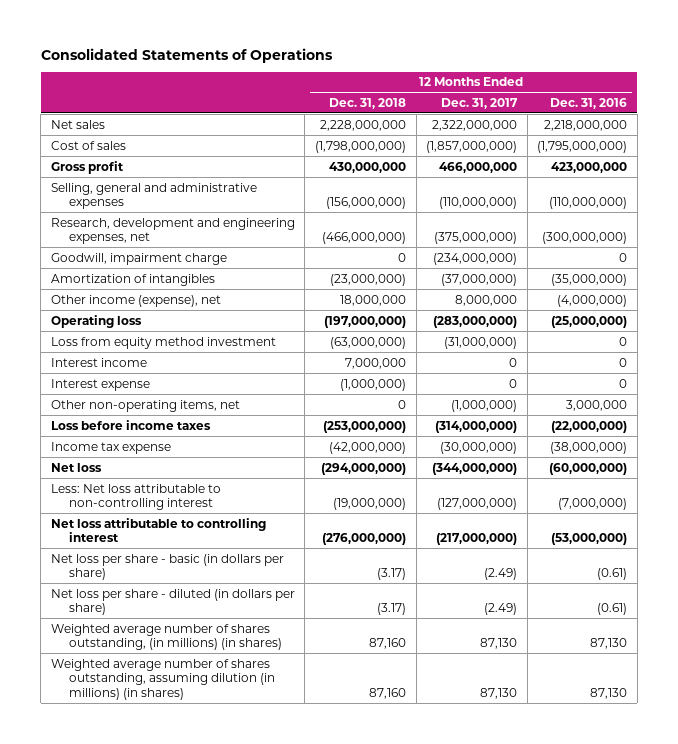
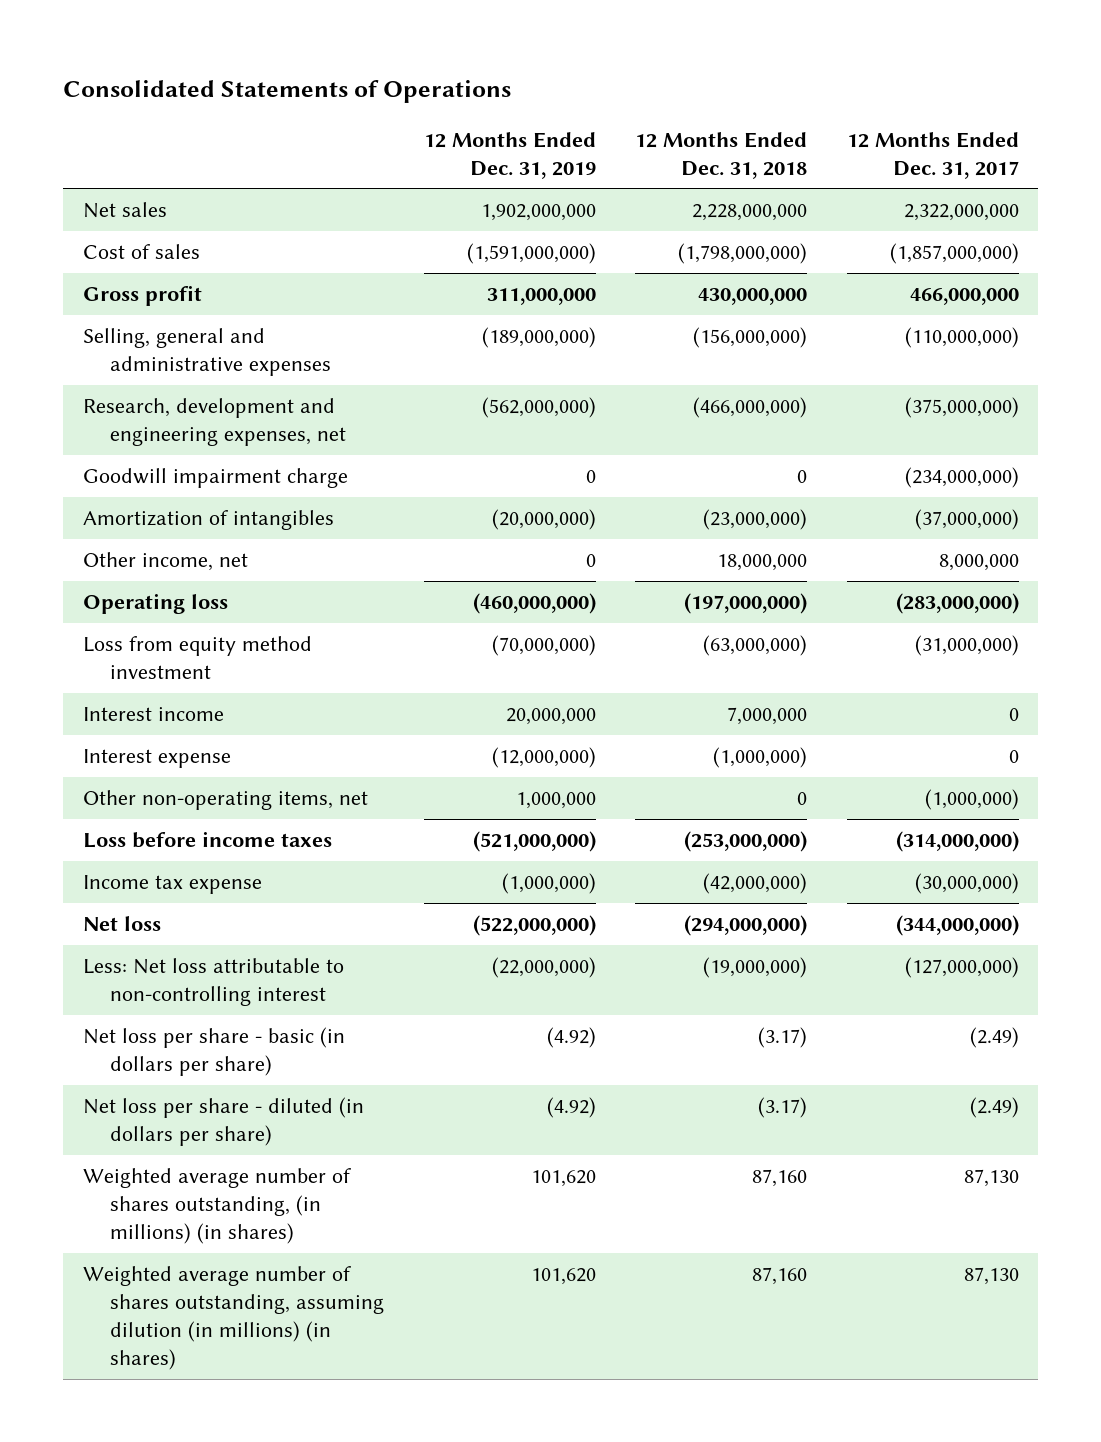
- | 12 Months Ended Dec. 31, 2018 | 12 Months Ended Dec. 31, 2017 | 12 Months Ended Dec. 31, 2016
+ | 12 Months Ended Dec. 31, 2019 | 12 Months Ended Dec. 31, 2018 | 12 Months Ended Dec. 31, 2017
- Goodwill, impairment charge | 0 | (234,000,000) | 0
+ Goodwill impairment charge | 0 | 0 | (234,000,000)
- Other income (expense), net | 18,000,000 | 8,000,000 | (4,000,000)
+ Other income, net | 0 | 18,000,000 | 8,000,000
- Net loss attributable to controlling interest | (276,000,000) | (217,000,000) | (53,000,000)

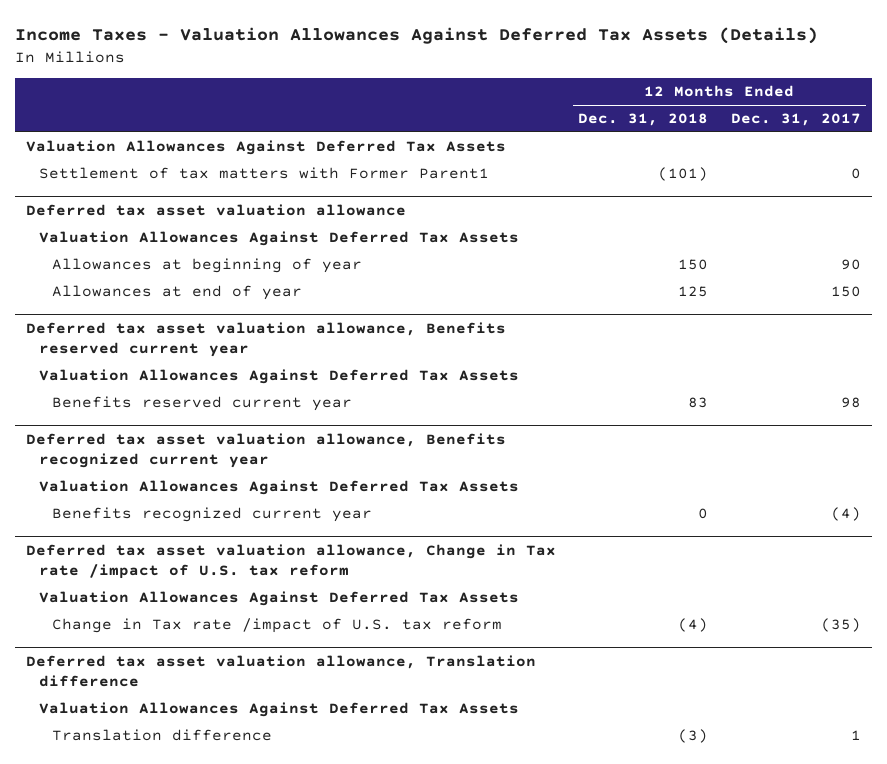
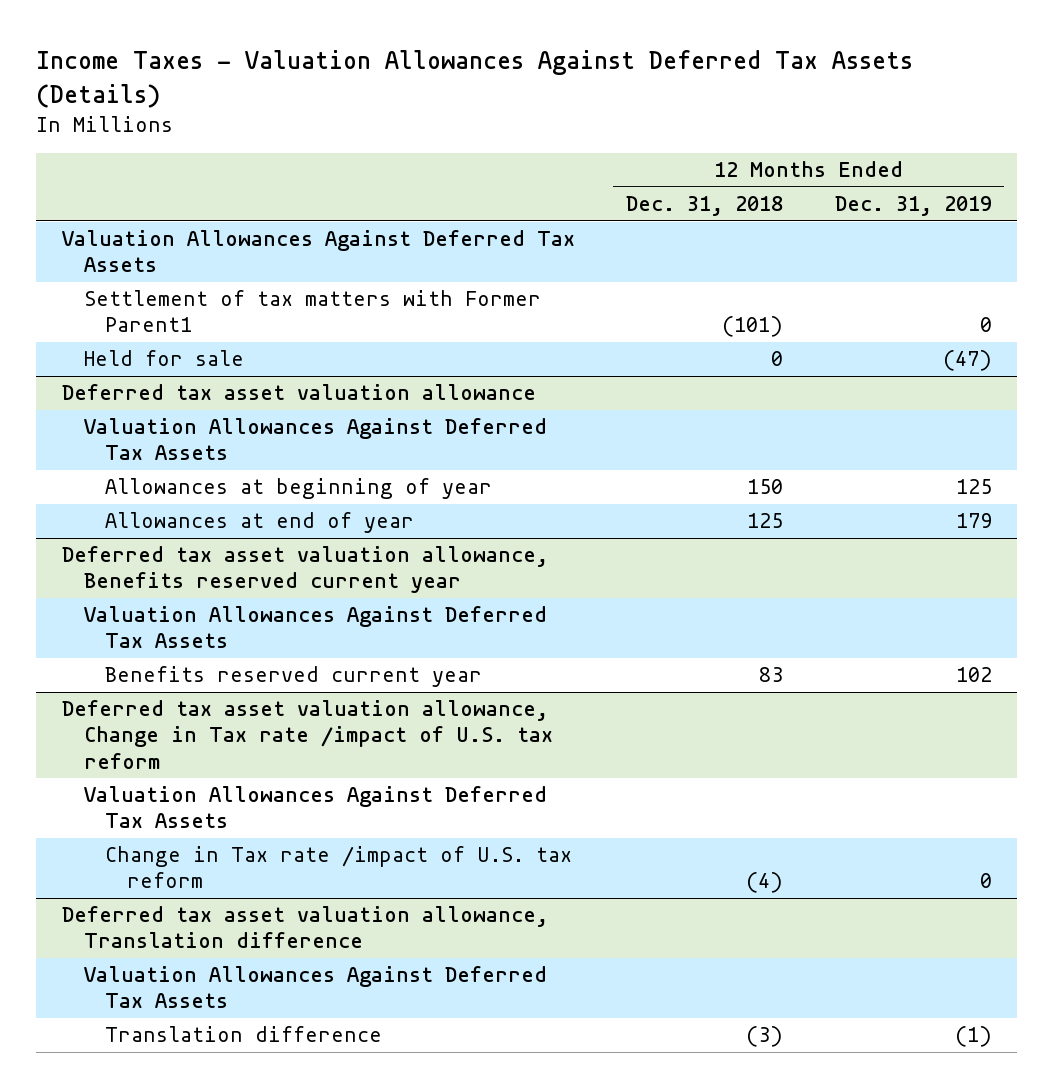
- | 12 Months Ended Dec. 31, 2018 | 12 Months Ended Dec. 31, 2017
+ | 12 Months Ended Dec. 31, 2018 | 12 Months Ended Dec. 31, 2019
+ Held for sale | 0 | (47)
- Deferred tax asset valuation allowance, Benefits recognized current year
- Valuation Allowances Against Deferred Tax Assets
- Benefits recognized current year | 0 | (4)

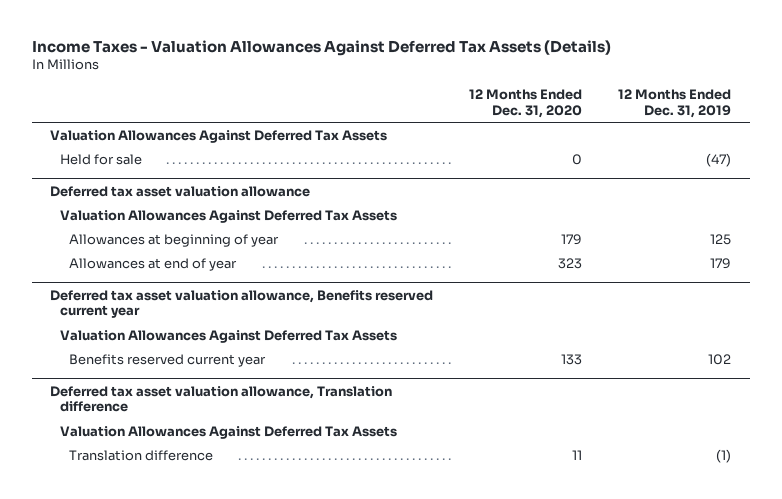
- | 12 Months Ended Dec. 31, 2018 | 12 Months Ended Dec. 31, 2019
+ | 12 Months Ended Dec. 31, 2020 | 12 Months Ended Dec. 31, 2019
- Settlement of tax matters with Former Parent1 | (101) | 0
- Deferred tax asset valuation allowance, Change in Tax rate /impact of U.S. tax reform
- Valuation Allowances Against Deferred Tax Assets
- Change in Tax rate /impact of U.S. tax reform | (4) | 0

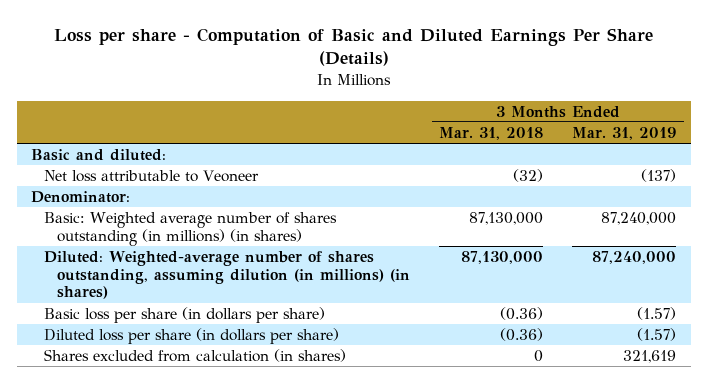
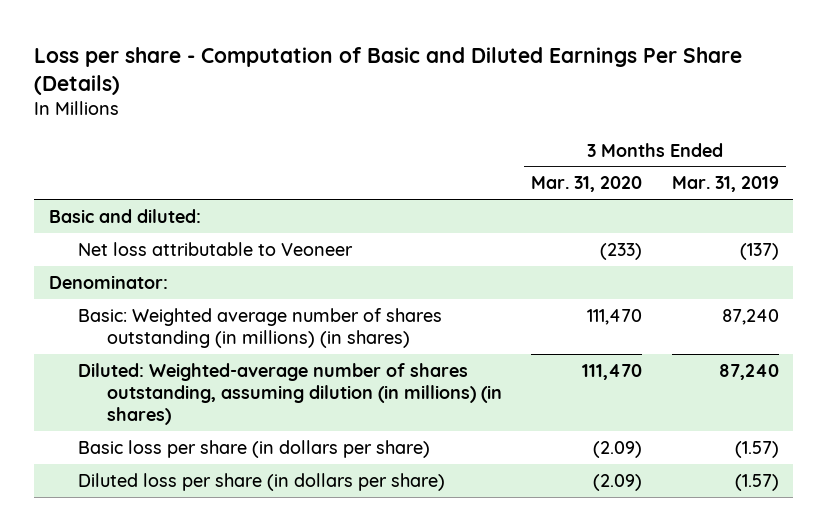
- | 3 Months Ended Mar. 31, 2018 | 3 Months Ended Mar. 31, 2019
+ | 3 Months Ended Mar. 31, 2020 | 3 Months Ended Mar. 31, 2019
- Basic: Weighted average number of shares outstanding (in millions) (in shares) | 87,130,000 | 87,240,000
- Diluted: Weighted-average number of shares outstanding, assuming dilution (in millions) (in shares) | 87,130,000 | 87,240,000
+ Basic: Weighted average number of shares outstanding (in millions) (in shares) | 111,470 | 87,240
+ Diluted: Weighted-average number of shares outstanding, assuming dilution (in millions) (in shares) | 111,470 | 87,240
- Shares excluded from calculation (in shares) | 0 | 321,619

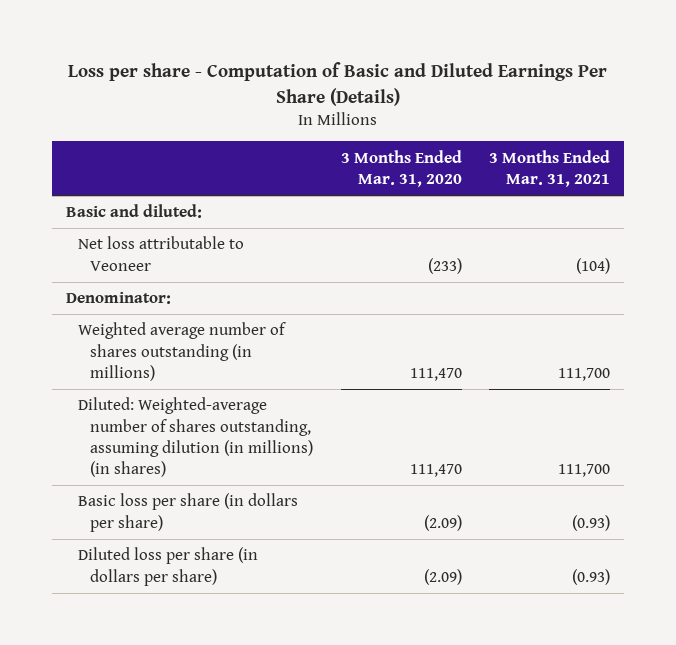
- | 3 Months Ended Mar. 31, 2020 | 3 Months Ended Mar. 31, 2019
+ | 3 Months Ended Mar. 31, 2020 | 3 Months Ended Mar. 31, 2021
- Basic: Weighted average number of shares outstanding (in millions) (in shares) | 111,470 | 87,240
+ Weighted average number of shares outstanding (in millions) | 111,470 | 111,700

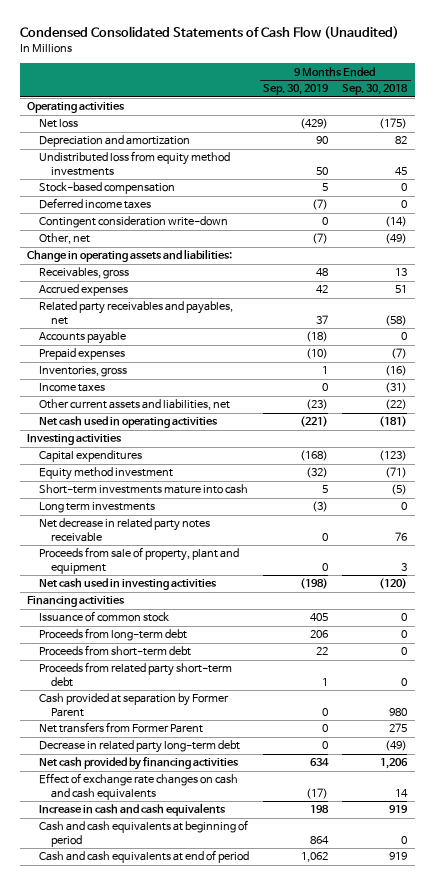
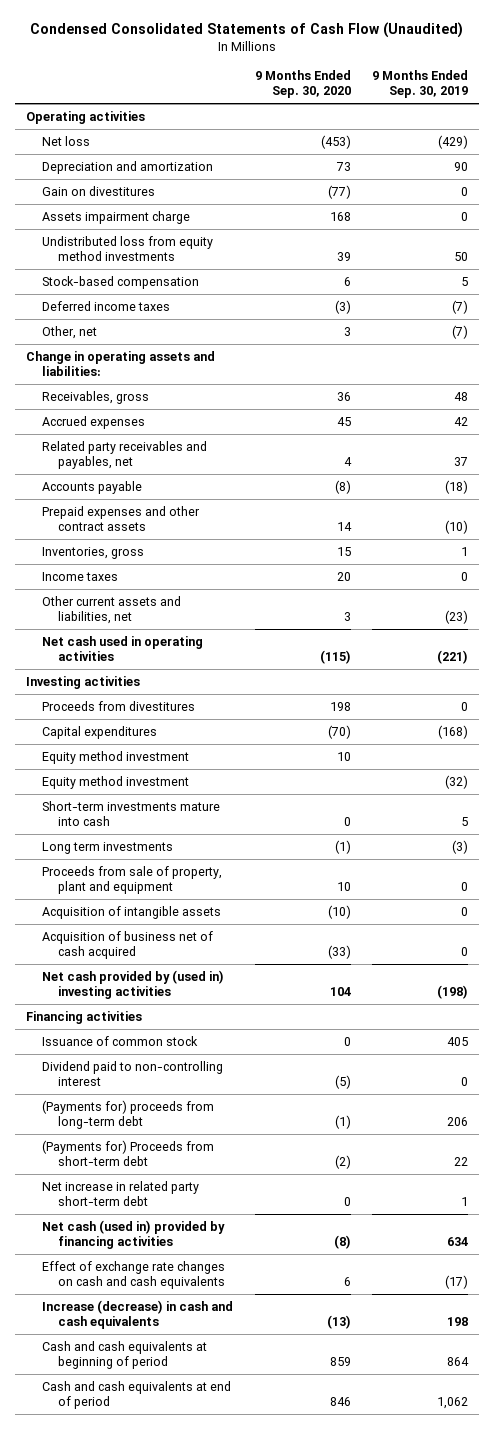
- | 9 Months Ended Sep. 30, 2019 | 9 Months Ended Sep. 30, 2018
+ | 9 Months Ended Sep. 30, 2020 | 9 Months Ended Sep. 30, 2019
+ Gain on divestitures | (77) | 0
+ Assets impairment charge | 168 | 0
- Contingent consideration write-down | 0 | (14)
- Prepaid expenses | (10) | (7)
+ Prepaid expenses and other contract assets | 14 | (10)
+ Proceeds from divestitures | 198 | 0
+ Equity method investment | 10 |
- Net decrease in related party notes receivable | 0 | 76
- Net cash used in investing activities | (198) | (120)
+ Acquisition of intangible assets | (10) | 0
+ Acquisition of business net of cash acquired | (33) | 0
+ Net cash provided by (used in) investing activities | 104 | (198)
- Proceeds from long-term debt | 206 | 0
- Proceeds from short-term debt | 22 | 0
- Proceeds from related party short-term debt | 1 | 0
- Cash provided at separation by Former Parent | 0 | 980
- Net transfers from Former Parent | 0 | 275
- Decrease in related party long-term debt | 0 | (49)
- Net cash provided by financing activities | 634 | 1,206
+ Dividend paid to non-controlling interest | (5) | 0
+ (Payments for) proceeds from long-term debt | (1) | 206
+ (Payments for) Proceeds from short-term debt | (2) | 22
+ Net increase in related party short-term debt | 0 | 1
+ Net cash (used in) provided by financing activities | (8) | 634
- Increase in cash and cash equivalents | 198 | 919
+ Increase (decrease) in cash and cash equivalents | (13) | 198

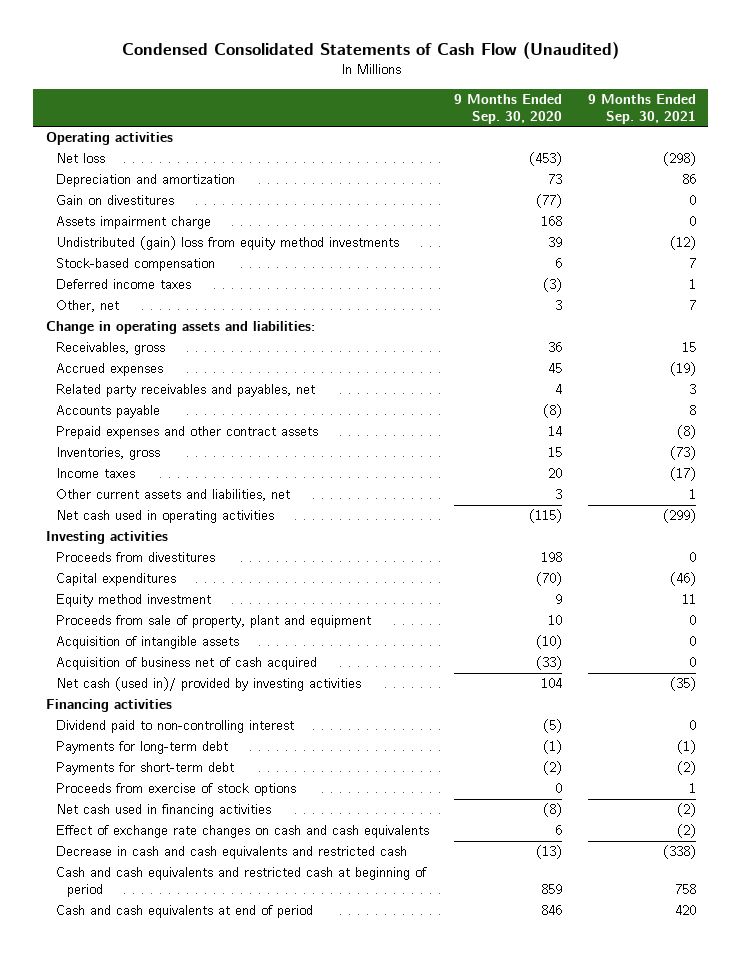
- | 9 Months Ended Sep. 30, 2020 | 9 Months Ended Sep. 30, 2019
+ | 9 Months Ended Sep. 30, 2020 | 9 Months Ended Sep. 30, 2021
- Undistributed loss from equity method investments | 39 | 50
+ Undistributed (gain) loss from equity method investments | 39 | (12)
- Equity method investment | 10 |
- Equity method investment | | (32)
- Short-term investments mature into cash | 0 | 5
- Long term investments | (1) | (3)
+ Equity method investment | 9 | 11
- Net cash provided by (used in) investing activities | 104 | (198)
+ Net cash (used in)/ provided by investing activities | 104 | (35)
- Issuance of common stock | 0 | 405
- (Payments for) proceeds from long-term debt | (1) | 206
- (Payments for) Proceeds from short-term debt | (2) | 22
- Net increase in related party short-term debt | 0 | 1
- Net cash (used in) provided by financing activities | (8) | 634
+ Payments for long-term debt | (1) | (1)
+ Payments for short-term debt | (2) | (2)
+ Proceeds from exercise of stock options | 0 | 1
+ Net cash used in financing activities | (8) | (2)
- Increase (decrease) in cash and cash equivalents | (13) | 198
- Cash and cash equivalents at beginning of period | 859 | 864
+ Decrease in cash and cash equivalents and restricted cash | (13) | (338)
+ Cash and cash equivalents and restricted cash at beginning of period | 859 | 758

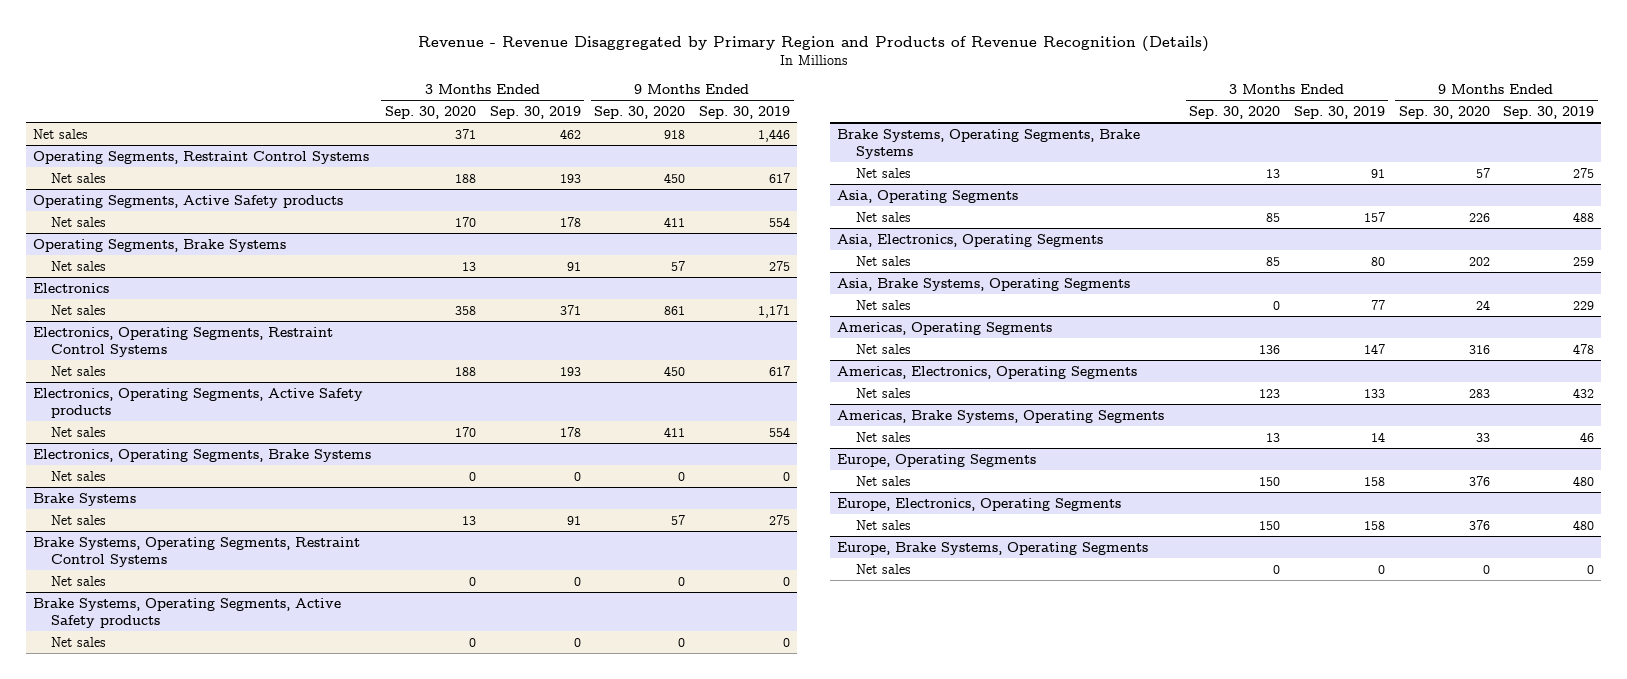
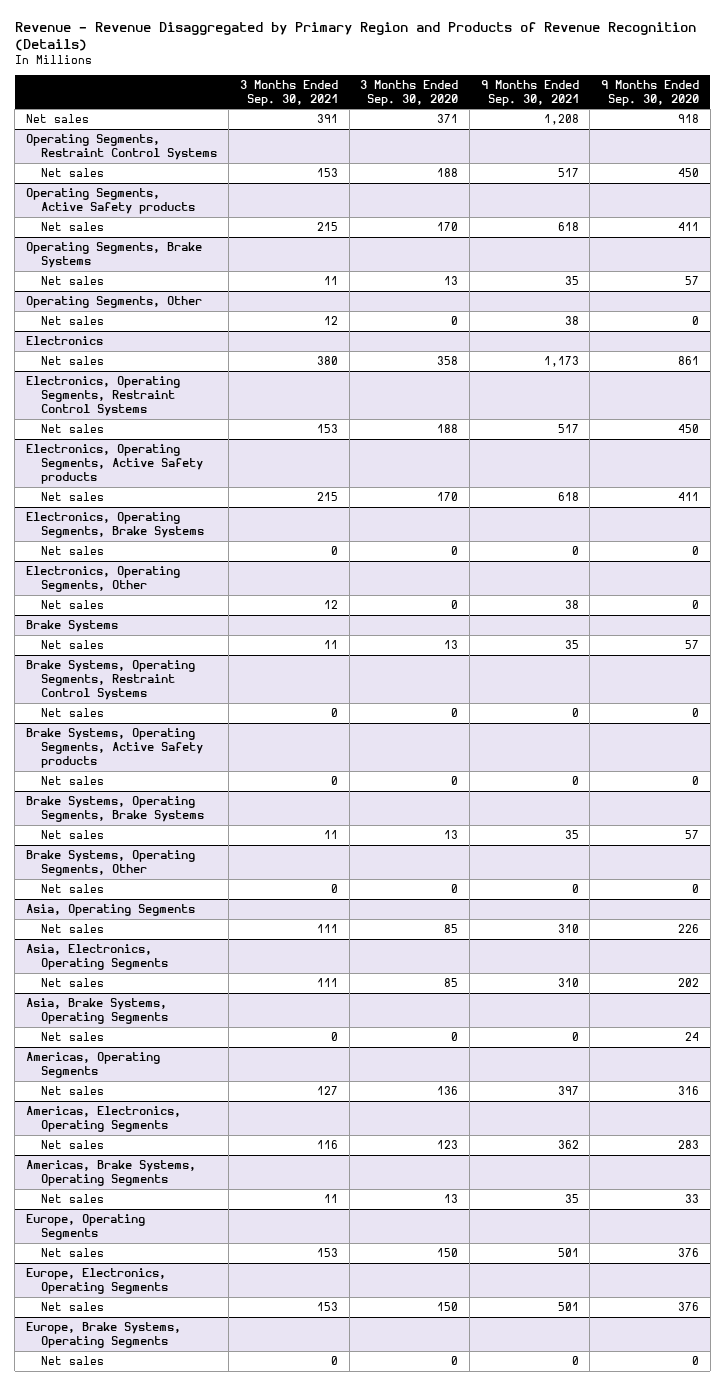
- | 3 Months Ended Sep. 30, 2020 | 3 Months Ended Sep. 30, 2019 | 9 Months Ended Sep. 30, 2020 | 9 Months Ended Sep. 30, 2019
+ | 3 Months Ended Sep. 30, 2021 | 3 Months Ended Sep. 30, 2020 | 9 Months Ended Sep. 30, 2021 | 9 Months Ended Sep. 30, 2020
+ Operating Segments, Other
+ Net sales | 12 | 0 | 38 | 0
+ Electronics, Operating Segments, Other
+ Net sales | 12 | 0 | 38 | 0
+ Brake Systems, Operating Segments, Other
+ Net sales | 0 | 0 | 0 | 0

